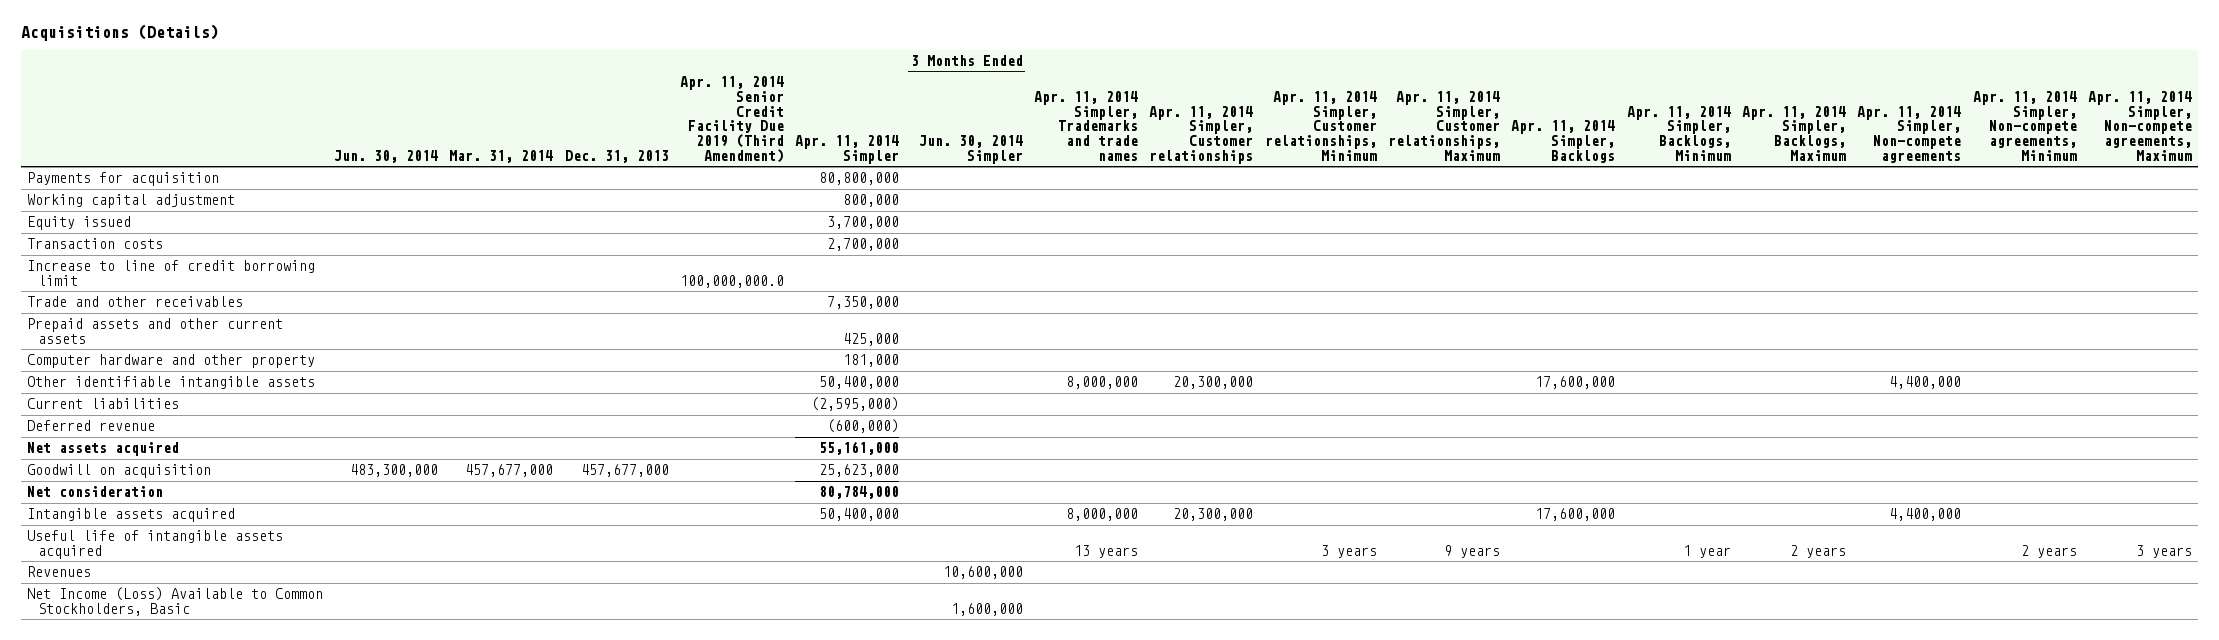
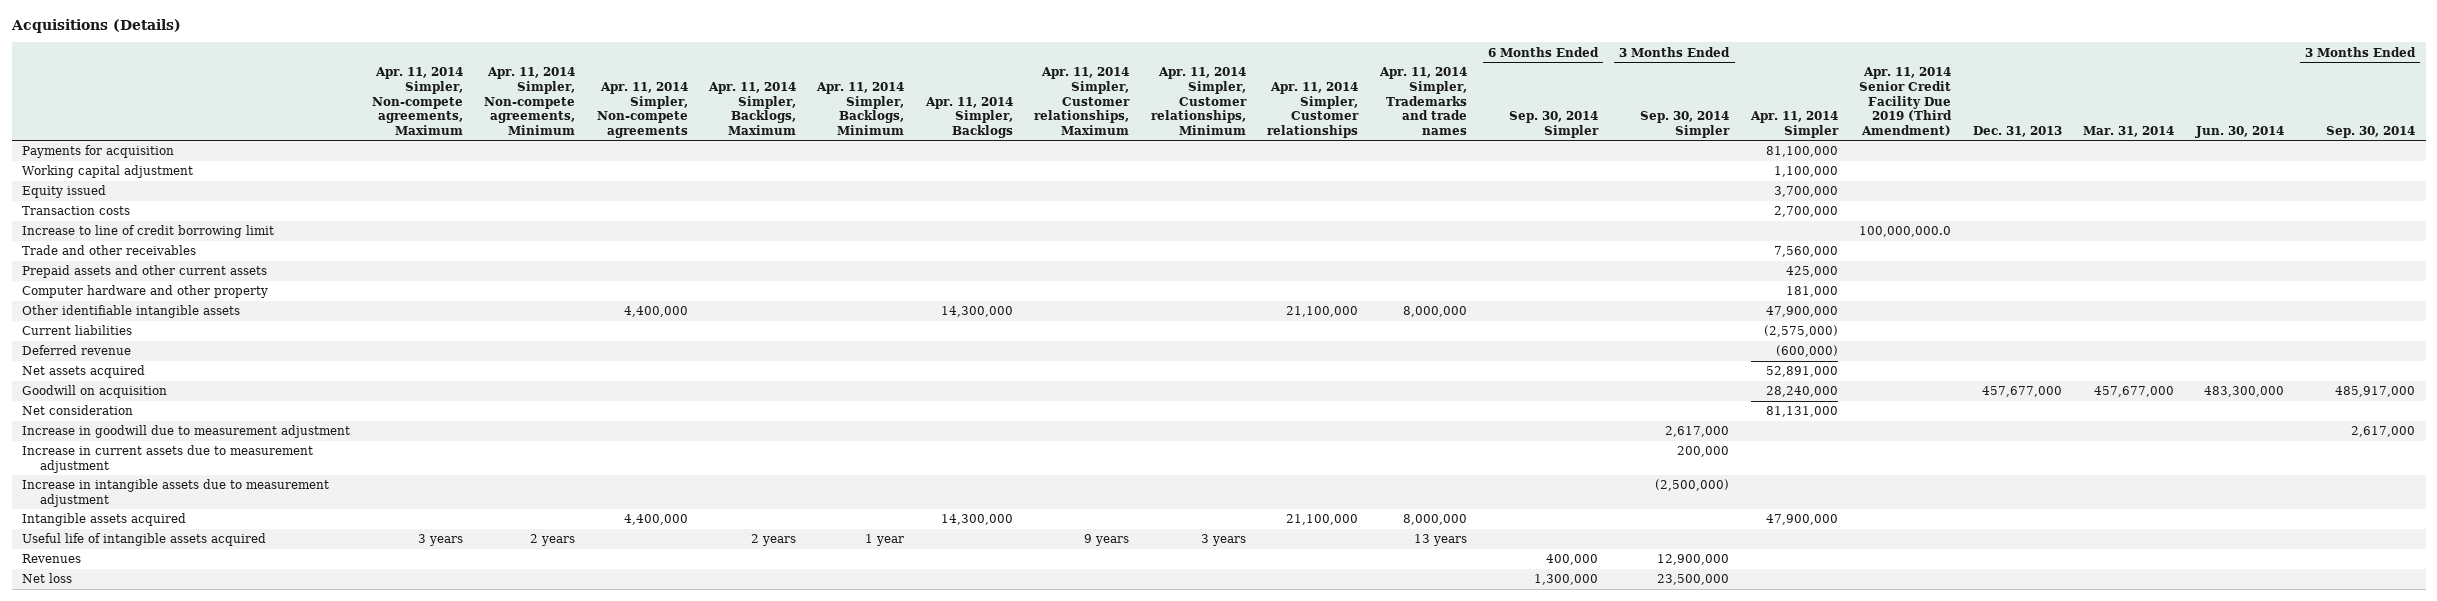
- | Jun. 30, 2014 | Mar. 31, 2014 | Dec. 31, 2013 | Apr. 11, 2014 Senior Credit Facility Due 2019 (Third Amendment) | Apr. 11, 2014 Simpler | 3 Months Ended Jun. 30, 2014 Simpler | Apr. 11, 2014 Simpler, Trademarks and trade names | Apr. 11, 2014 Simpler, Customer relationships | Apr. 11, 2014 Simpler, Customer relationships, Minimum | Apr. 11, 2014 Simpler, Customer relationships, Maximum | Apr. 11, 2014 Simpler, Backlogs | Apr. 11, 2014 Simpler, Backlogs, Minimum | Apr. 11, 2014 Simpler, Backlogs, Maximum | Apr. 11, 2014 Simpler, Non-compete agreements | Apr. 11, 2014 Simpler, Non-compete agreements, Minimum | Apr. 11, 2014 Simpler, Non-compete agreements, Maximum
+ | Apr. 11, 2014 Simpler, Non-compete agreements, Maximum | Apr. 11, 2014 Simpler, Non-compete agreements, Minimum | Apr. 11, 2014 Simpler, Non-compete agreements | Apr. 11, 2014 Simpler, Backlogs, Maximum | Apr. 11, 2014 Simpler, Backlogs, Minimum | Apr. 11, 2014 Simpler, Backlogs | Apr. 11, 2014 Simpler, Customer relationships, Maximum | Apr. 11, 2014 Simpler, Customer relationships, Minimum | Apr. 11, 2014 Simpler, Customer relationships | Apr. 11, 2014 Simpler, Trademarks and trade names | 6 Months Ended Sep. 30, 2014 Simpler | 3 Months Ended Sep. 30, 2014 Simpler | Apr. 11, 2014 Simpler | Apr. 11, 2014 Senior Credit Facility Due 2019 (Third Amendment) | Dec. 31, 2013 | Mar. 31, 2014 | Jun. 30, 2014 | 3 Months Ended Sep. 30, 2014
- Payments for acquisition | | | | | 80,800,000 | | | | | | | | | | |
- Working capital adjustment | | | | | 800,000 | | | | | | | | | | |
+ Payments for acquisition | | | | | | | | | | | | | 81,100,000 | | | | |
+ Working capital adjustment | | | | | | | | | | | | | 1,100,000 | | | | |
- Trade and other receivables | | | | | 7,350,000 | | | | | | | | | | |
+ Trade and other receivables | | | | | | | | | | | | | 7,560,000 | | | | |
- Other identifiable intangible assets | | | | | 50,400,000 | | 8,000,000 | 20,300,000 | | | 17,600,000 | | | 4,400,000 | |
- Current liabilities | | | | | (2,595,000) | | | | | | | | | | |
+ Other identifiable intangible assets | | | 4,400,000 | | | 14,300,000 | | | 21,100,000 | 8,000,000 | | | 47,900,000 | | | | |
+ Current liabilities | | | | | | | | | | | | | (2,575,000) | | | | |
- Net assets acquired | | | | | 55,161,000 | | | | | | | | | | |
- Goodwill on acquisition | 483,300,000 | 457,677,000 | 457,677,000 | | 25,623,000 | | | | | | | | | | |
- Net consideration | | | | | 80,784,000 | | | | | | | | | | |
- Intangible assets acquired | | | | | 50,400,000 | | 8,000,000 | 20,300,000 | | | 17,600,000 | | | 4,400,000 | |
+ Net assets acquired | | | | | | | | | | | | | 52,891,000 | | | | |
+ Goodwill on acquisition | | | | | | | | | | | | | 28,240,000 | | 457,677,000 | 457,677,000 | 483,300,000 | 485,917,000
+ Net consideration | | | | | | | | | | | | | 81,131,000 | | | | |
+ Increase in goodwill due to measurement adjustment | | | | | | | | | | | | 2,617,000 | | | | | | 2,617,000
+ Increase in current assets due to measurement adjustment | | | | | | | | | | | | 200,000 | | | | | |
+ Increase in intangible assets due to measurement adjustment | | | | | | | | | | | | (2,500,000) | | | | | |
+ Intangible assets acquired | | | 4,400,000 | | | 14,300,000 | | | 21,100,000 | 8,000,000 | | | 47,900,000 | | | | |
- Net Income (Loss) Available to Common Stockholders, Basic | | | | | | 1,600,000 | | | | | | | | | |
+ Net loss | | | | | | | | | | | 1,300,000 | 23,500,000 | | | | | |

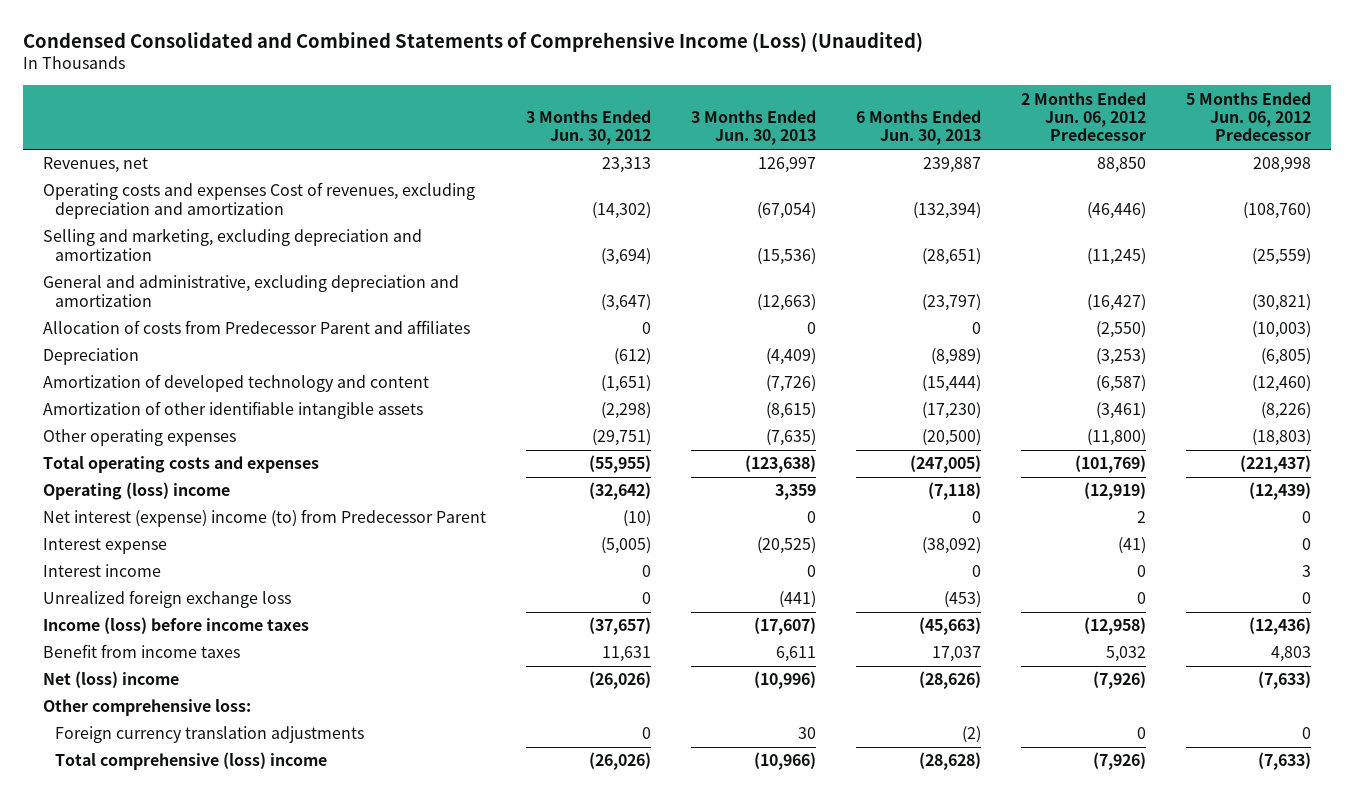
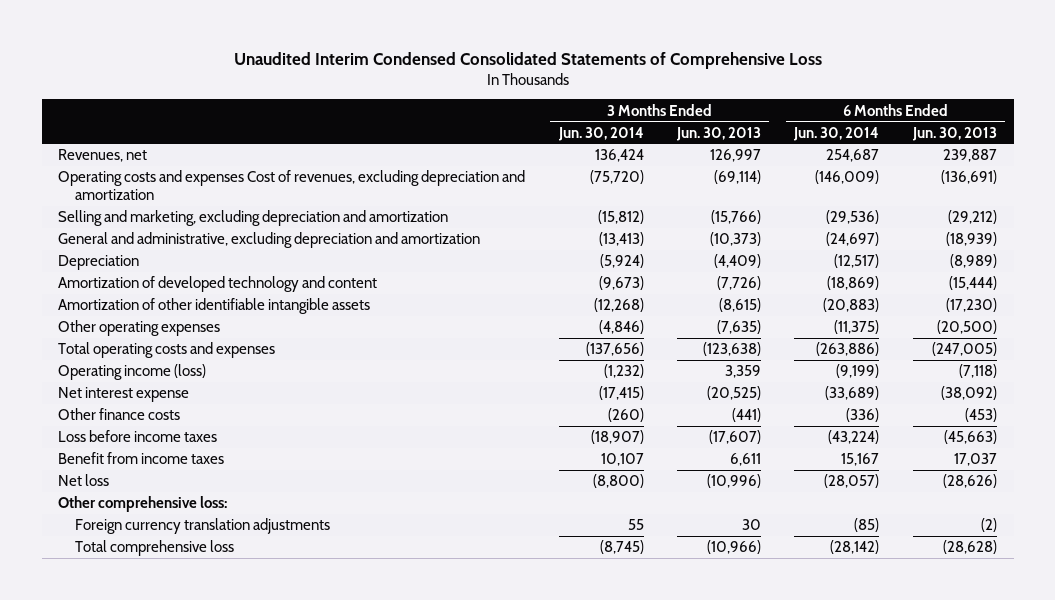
- Condensed Consolidated and Combined Statements of Comprehensive Income (Loss) (Unaudited)
+ Unaudited Interim Condensed Consolidated Statements of Comprehensive Loss
- | 3 Months Ended Jun. 30, 2012 | 3 Months Ended Jun. 30, 2013 | 6 Months Ended Jun. 30, 2013 | 2 Months Ended Jun. 06, 2012 Predecessor | 5 Months Ended Jun. 06, 2012 Predecessor
+ | 3 Months Ended Jun. 30, 2014 | 3 Months Ended Jun. 30, 2013 | 6 Months Ended Jun. 30, 2014 | 6 Months Ended Jun. 30, 2013
- Operating costs and expenses Cost of revenues, excluding depreciation and amortization | (14,302) | (67,054) | (132,394) | (46,446) | (108,760)
- Selling and marketing, excluding depreciation and amortization | (3,694) | (15,536) | (28,651) | (11,245) | (25,559)
- General and administrative, excluding depreciation and amortization | (3,647) | (12,663) | (23,797) | (16,427) | (30,821)
- Allocation of costs from Predecessor Parent and affiliates | 0 | 0 | 0 | (2,550) | (10,003)
+ Operating costs and expenses Cost of revenues, excluding depreciation and amortization | (75,720) | (69,114) | (146,009) | (136,691)
+ Selling and marketing, excluding depreciation and amortization | (15,812) | (15,766) | (29,536) | (29,212)
+ General and administrative, excluding depreciation and amortization | (13,413) | (10,373) | (24,697) | (18,939)
- Operating (loss) income | (32,642) | 3,359 | (7,118) | (12,919) | (12,439)
- Net interest (expense) income (to) from Predecessor Parent | (10) | 0 | 0 | 2 | 0
- Interest expense | (5,005) | (20,525) | (38,092) | (41) | 0
- Interest income | 0 | 0 | 0 | 0 | 3
- Unrealized foreign exchange loss | 0 | (441) | (453) | 0 | 0
- Income (loss) before income taxes | (37,657) | (17,607) | (45,663) | (12,958) | (12,436)
+ Operating income (loss) | (1,232) | 3,359 | (9,199) | (7,118)
+ Net interest expense | (17,415) | (20,525) | (33,689) | (38,092)
+ Other finance costs | (260) | (441) | (336) | (453)
+ Loss before income taxes | (18,907) | (17,607) | (43,224) | (45,663)
- Net (loss) income | (26,026) | (10,996) | (28,626) | (7,926) | (7,633)
+ Net loss | (8,800) | (10,996) | (28,057) | (28,626)
- Total comprehensive (loss) income | (26,026) | (10,966) | (28,628) | (7,926) | (7,633)
+ Total comprehensive loss | (8,745) | (10,966) | (28,142) | (28,628)

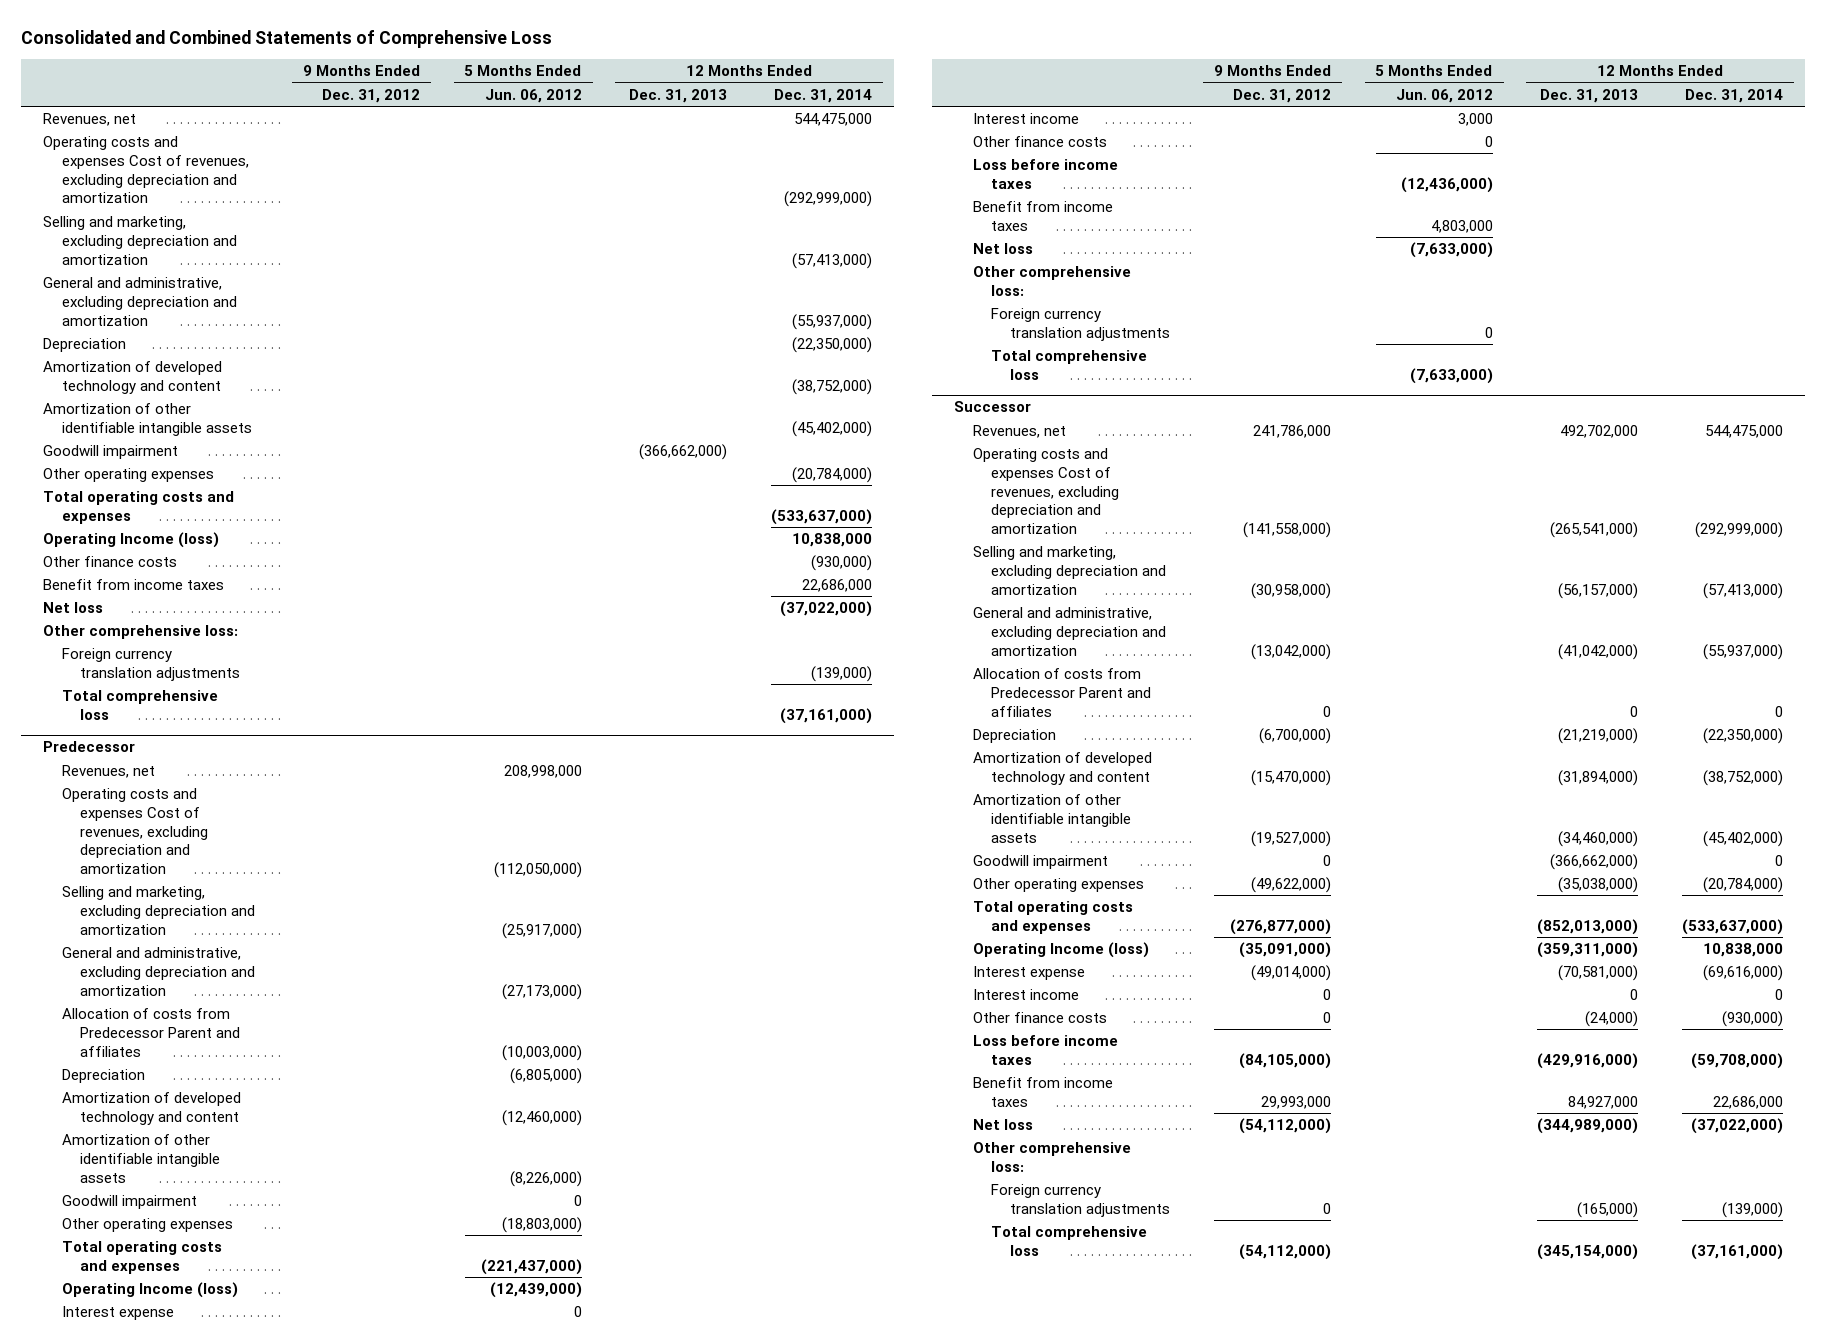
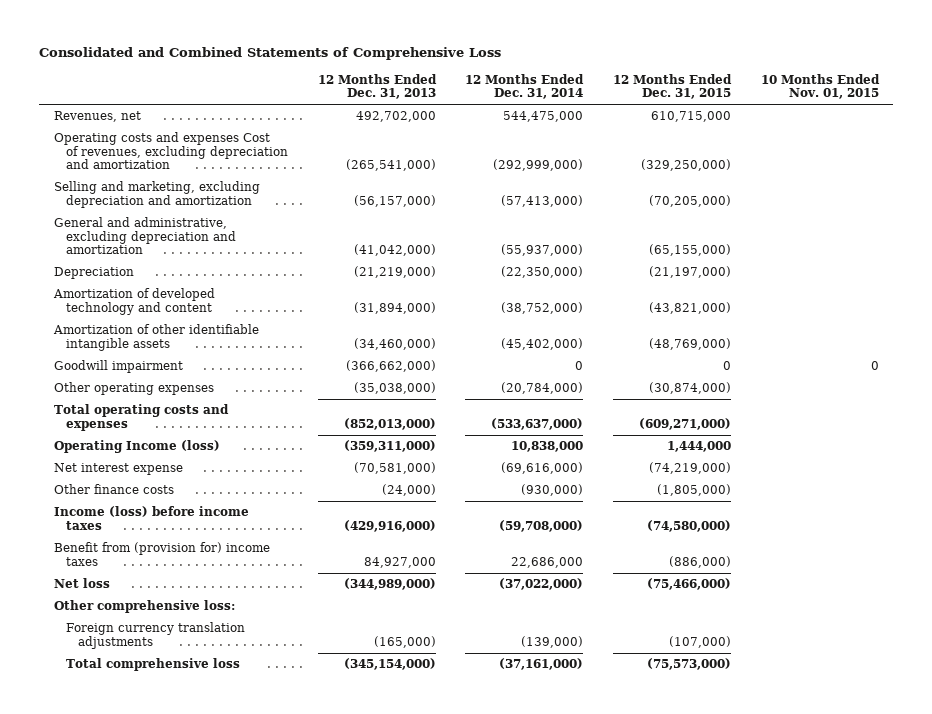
- | 9 Months Ended Dec. 31, 2012 | 5 Months Ended Jun. 06, 2012 | 12 Months Ended Dec. 31, 2013 | 12 Months Ended Dec. 31, 2014
+ | 12 Months Ended Dec. 31, 2013 | 12 Months Ended Dec. 31, 2014 | 12 Months Ended Dec. 31, 2015 | 10 Months Ended Nov. 01, 2015
- Revenues, net | | | | 544,475,000
- Operating costs and expenses Cost of revenues, excluding depreciation and amortization | | | | (292,999,000)
- Selling and marketing, excluding depreciation and amortization | | | | (57,413,000)
- General and administrative, excluding depreciation and amortization | | | | (55,937,000)
- Depreciation | | | | (22,350,000)
- Amortization of developed technology and content | | | | (38,752,000)
- Amortization of other identifiable intangible assets | | | | (45,402,000)
- Goodwill impairment | | | (366,662,000) |
- Other operating expenses | | | | (20,784,000)
- Total operating costs and expenses | | | | (533,637,000)
- Operating Income (loss) | | | | 10,838,000
- Other finance costs | | | | (930,000)
- Benefit from income taxes | | | | 22,686,000
- Net loss | | | | (37,022,000)
- Other comprehensive loss:
- Foreign currency translation adjustments | | | | (139,000)
- Total comprehensive loss | | | | (37,161,000)
- Predecessor
- Revenues, net | | 208,998,000 | |
- Operating costs and expenses Cost of revenues, excluding depreciation and amortization | | (112,050,000) | |
- Selling and marketing, excluding depreciation and amortization | | (25,917,000) | |
- General and administrative, excluding depreciation and amortization | | (27,173,000) | |
- Allocation of costs from Predecessor Parent and affiliates | | (10,003,000) | |
- Depreciation | | (6,805,000) | |
- Amortization of developed technology and content | | (12,460,000) | |
- Amortization of other identifiable intangible assets | | (8,226,000) | |
- Goodwill impairment | | 0 | |
- Other operating expenses | | (18,803,000) | |
- Total operating costs and expenses | | (221,437,000) | |
- Operating Income (loss) | | (12,439,000) | |
- Interest expense | | 0 | |
- Interest income | | 3,000 | |
- Other finance costs | | 0 | |
- Loss before income taxes | | (12,436,000) | |
- Benefit from income taxes | | 4,803,000 | |
- Net loss | | (7,633,000) | |
- Other comprehensive loss:
- Foreign currency translation adjustments | | 0 | |
- Total comprehensive loss | | (7,633,000) | |
- Successor
- Allocation of costs from Predecessor Parent and affiliates | 0 | | 0 | 0
- Interest expense | (49,014,000) | | (70,581,000) | (69,616,000)
- Interest income | 0 | | 0 | 0
+ Net interest expense | (70,581,000) | (69,616,000) | (74,219,000) |
- Loss before income taxes | (84,105,000) | | (429,916,000) | (59,708,000)
- Benefit from income taxes | 29,993,000 | | 84,927,000 | 22,686,000
+ Income (loss) before income taxes | (429,916,000) | (59,708,000) | (74,580,000) |
+ Benefit from (provision for) income taxes | 84,927,000 | 22,686,000 | (886,000) |

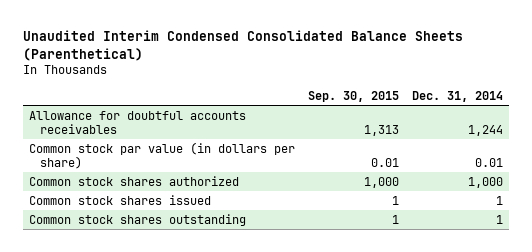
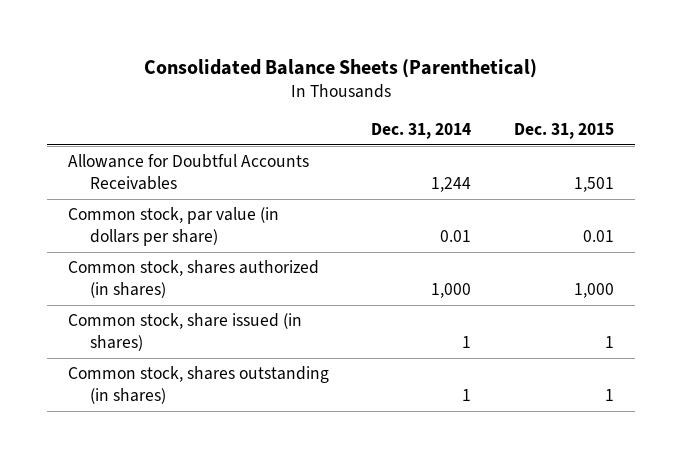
- Unaudited Interim Condensed Consolidated Balance Sheets (Parenthetical)
+ Consolidated Balance Sheets (Parenthetical)
- | Sep. 30, 2015 | Dec. 31, 2014
+ | Dec. 31, 2014 | Dec. 31, 2015
- Allowance for doubtful accounts receivables | 1,313 | 1,244
- Common stock par value (in dollars per share) | 0.01 | 0.01
- Common stock shares authorized | 1,000 | 1,000
- Common stock shares issued | 1 | 1
- Common stock shares outstanding | 1 | 1
+ Allowance for Doubtful Accounts Receivables | 1,244 | 1,501
+ Common stock, par value (in dollars per share) | 0.01 | 0.01
+ Common stock, shares authorized (in shares) | 1,000 | 1,000
+ Common stock, share issued (in shares) | 1 | 1
+ Common stock, shares outstanding (in shares) | 1 | 1

